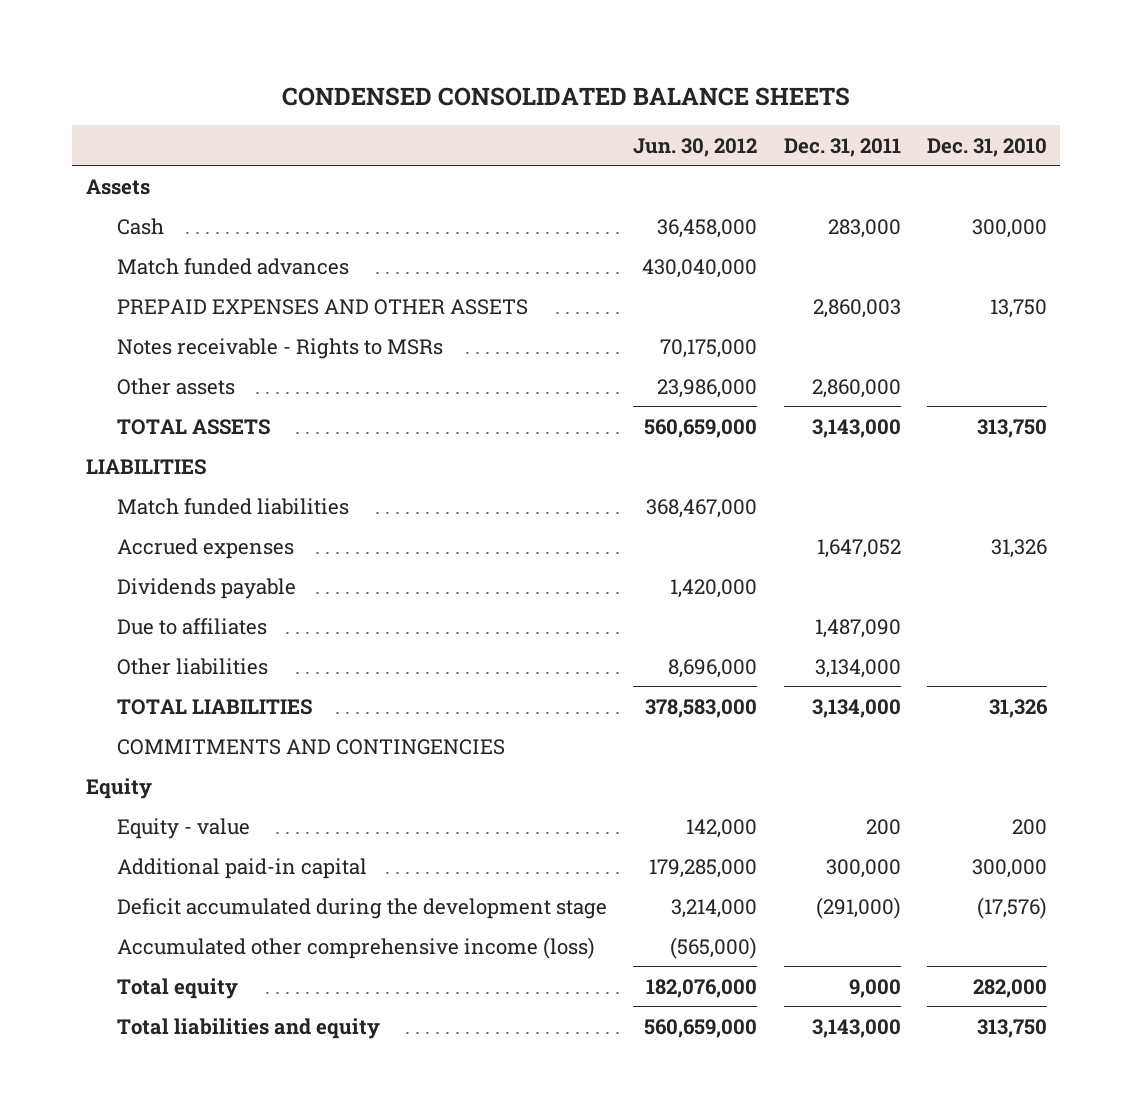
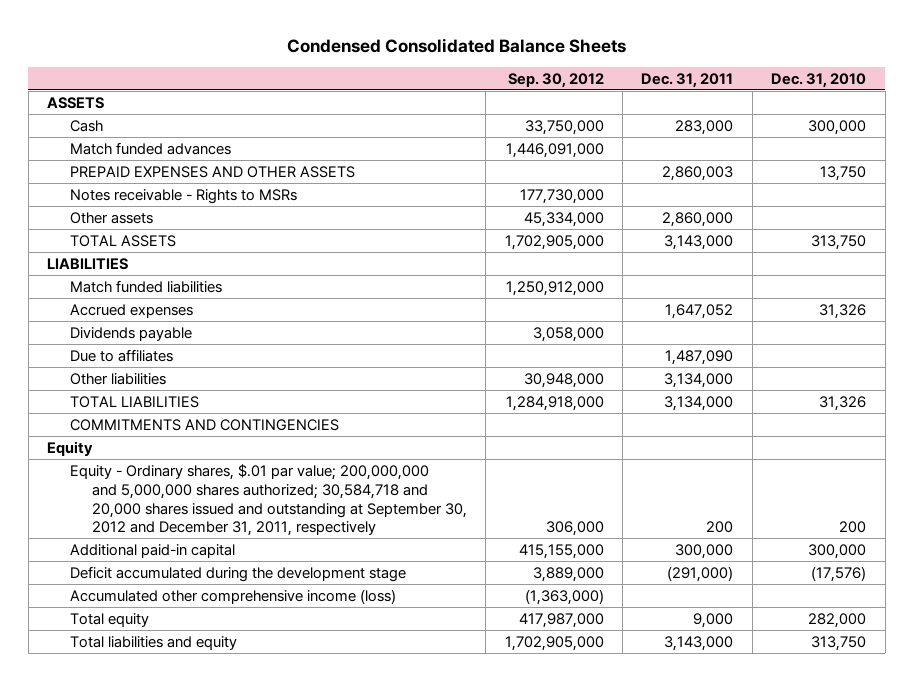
- CONDENSED CONSOLIDATED BALANCE SHEETS
+ Condensed Consolidated Balance Sheets
- | Jun. 30, 2012 | Dec. 31, 2011 | Dec. 31, 2010
+ | Sep. 30, 2012 | Dec. 31, 2011 | Dec. 31, 2010
- Assets
+ ASSETS
- Equity - value | 142,000 | 200 | 200
+ Equity - Ordinary shares, $.01 par value; 200,000,000 and 5,000,000 shares authorized; 30,584,718 and 20,000 shares issued and outstanding at September 30, 2012 and December 31, 2011, respectively | 306,000 | 200 | 200

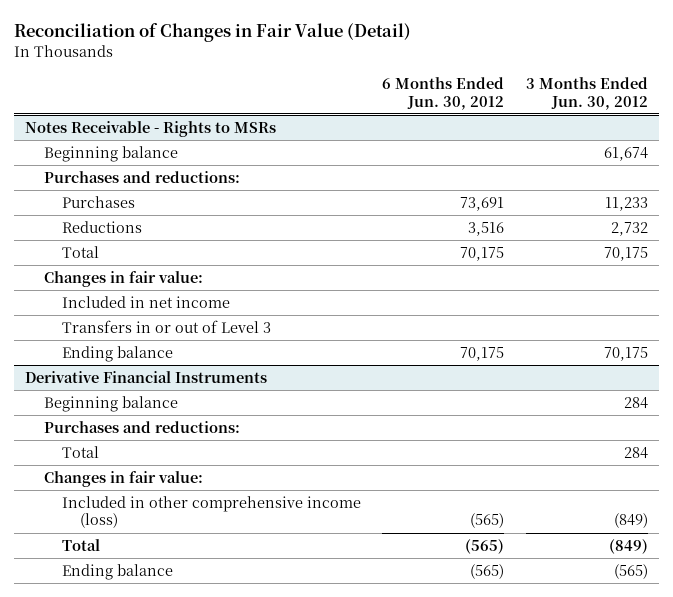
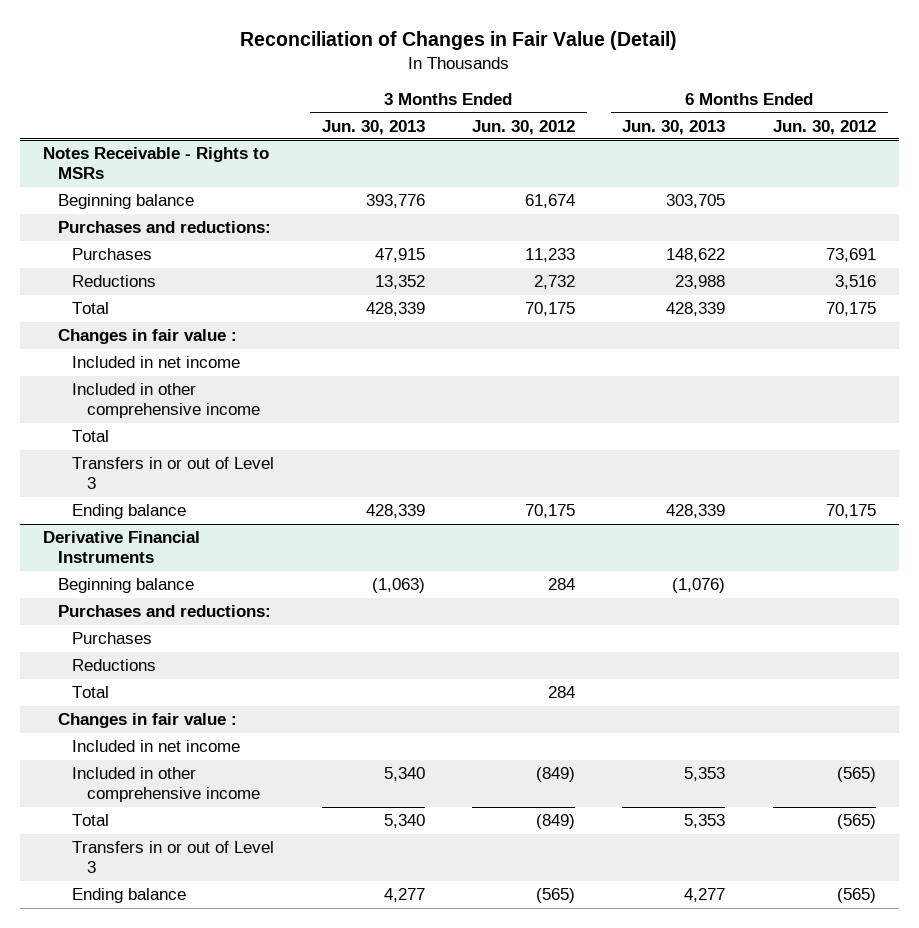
- | 6 Months Ended Jun. 30, 2012 | 3 Months Ended Jun. 30, 2012
+ | 3 Months Ended Jun. 30, 2013 | 3 Months Ended Jun. 30, 2012 | 6 Months Ended Jun. 30, 2013 | 6 Months Ended Jun. 30, 2012
@ Notes Receivable - Rights to MSRs
- Changes in fair value:
+ Changes in fair value :
+ Included in other comprehensive income
+ Total
@ Derivative Financial Instruments
+ Purchases
+ Reductions
- Changes in fair value:
- Included in other comprehensive income (loss) | (565) | (849)
+ Changes in fair value :
+ Included in net income
+ Included in other comprehensive income | 5,340 | (849) | 5,353 | (565)
+ Transfers in or out of Level 3

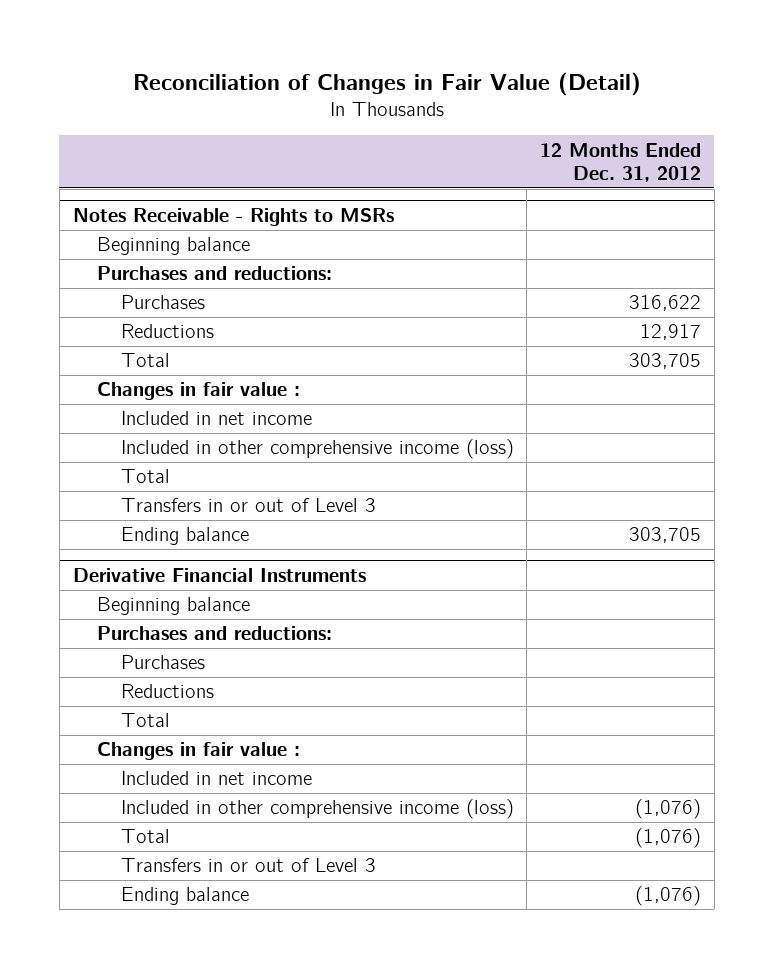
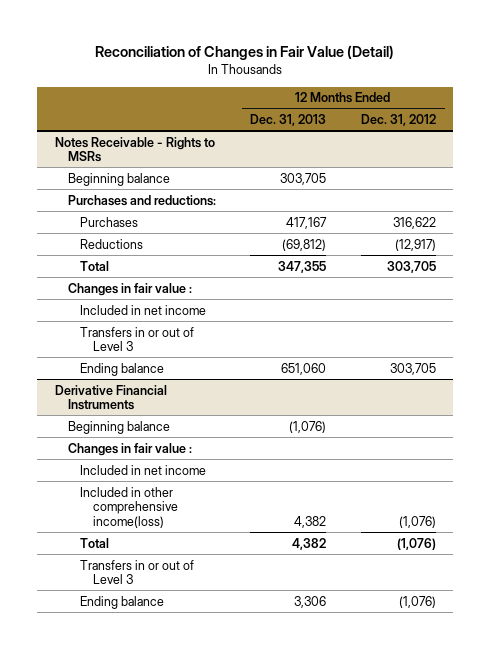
- | 12 Months Ended Dec. 31, 2012
+ | 12 Months Ended Dec. 31, 2013 | 12 Months Ended Dec. 31, 2012
@ Notes Receivable - Rights to MSRs
- Reductions | 12,917
+ Reductions | (69,812) | (12,917)
- Included in other comprehensive income (loss)
- Total
@ Derivative Financial Instruments
- Purchases and reductions:
- Purchases
- Reductions
- Total
- Included in other comprehensive income (loss) | (1,076)
+ Included in other comprehensive income(loss) | 4,382 | (1,076)

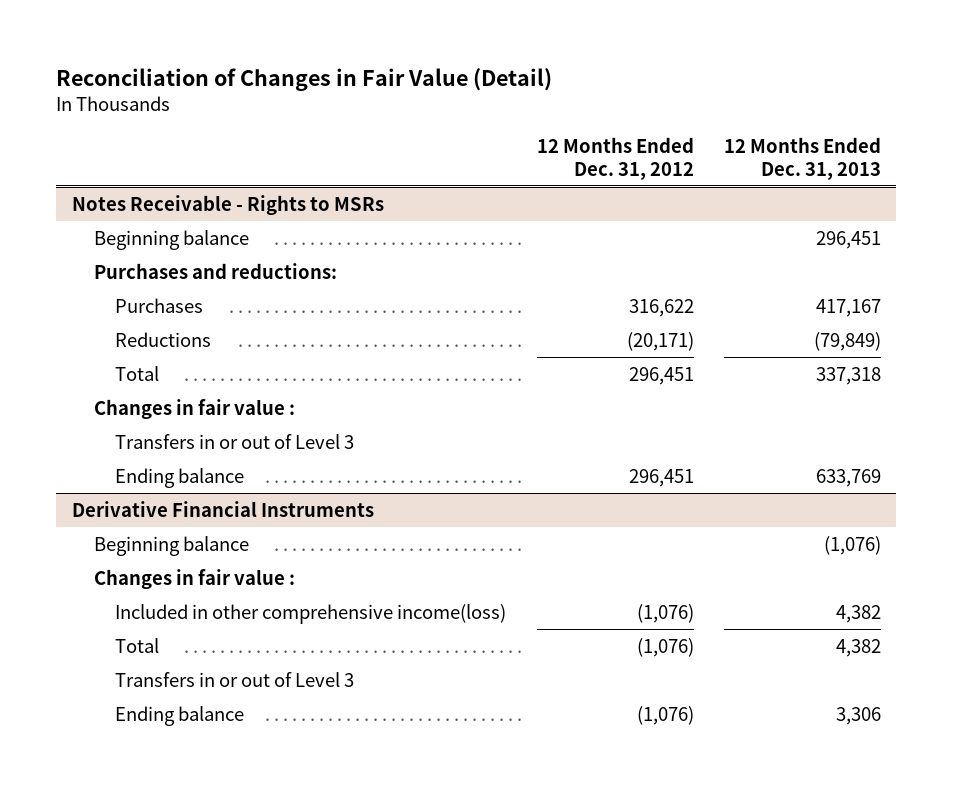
- | 12 Months Ended Dec. 31, 2013 | 12 Months Ended Dec. 31, 2012
+ | 12 Months Ended Dec. 31, 2012 | 12 Months Ended Dec. 31, 2013
@ Notes Receivable - Rights to MSRs
- Beginning balance | 303,705 |
+ Beginning balance | | 296,451
- Reductions | (69,812) | (12,917)
- Total | 347,355 | 303,705
+ Reductions | (20,171) | (79,849)
+ Total | 296,451 | 337,318
- Included in net income
- Ending balance | 651,060 | 303,705
+ Ending balance | 296,451 | 633,769
@ Derivative Financial Instruments
- Included in net income

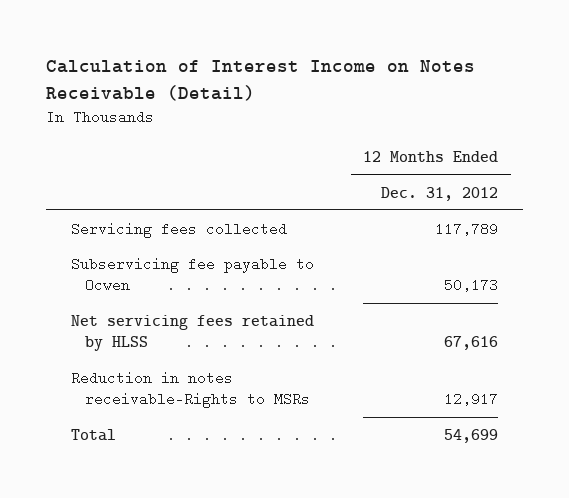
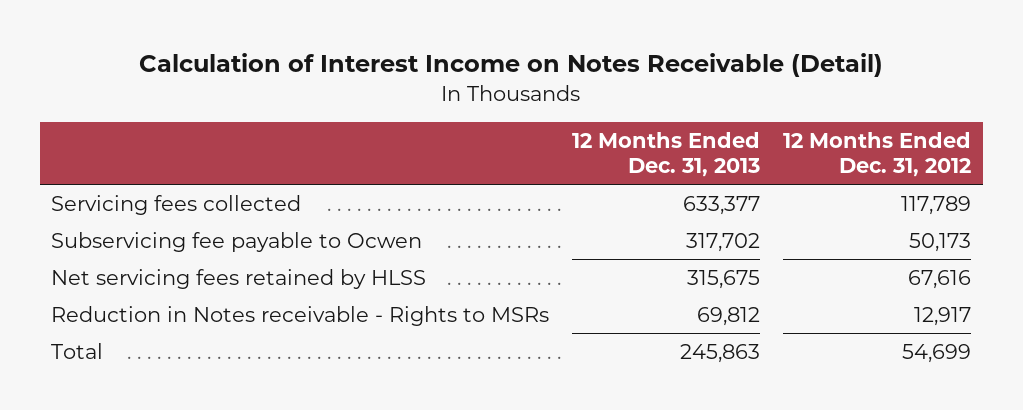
- | 12 Months Ended Dec. 31, 2012
+ | 12 Months Ended Dec. 31, 2013 | 12 Months Ended Dec. 31, 2012
- Reduction in notes receivable-Rights to MSRs | 12,917
+ Reduction in Notes receivable - Rights to MSRs | 69,812 | 12,917

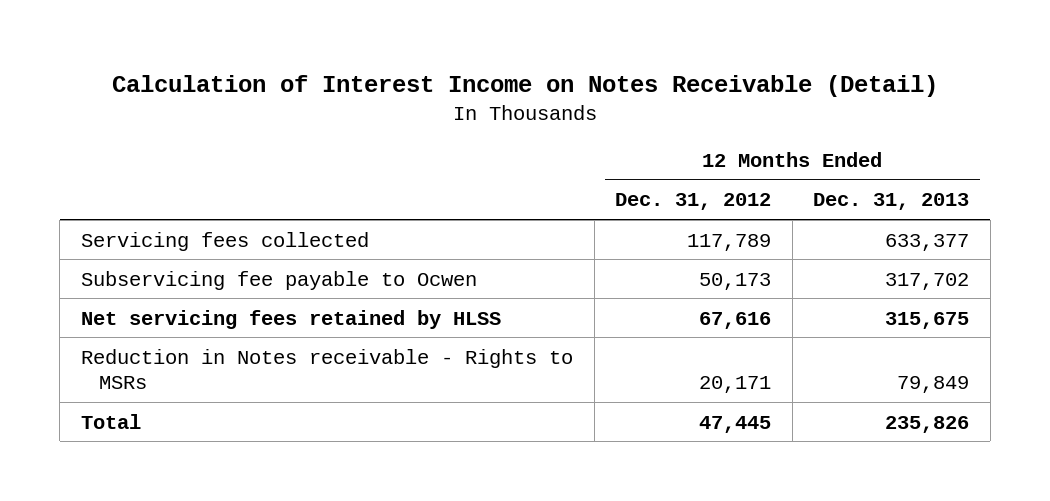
- | 12 Months Ended Dec. 31, 2013 | 12 Months Ended Dec. 31, 2012
+ | 12 Months Ended Dec. 31, 2012 | 12 Months Ended Dec. 31, 2013
- Reduction in Notes receivable - Rights to MSRs | 69,812 | 12,917
- Total | 245,863 | 54,699
+ Reduction in Notes receivable - Rights to MSRs | 20,171 | 79,849
+ Total | 47,445 | 235,826

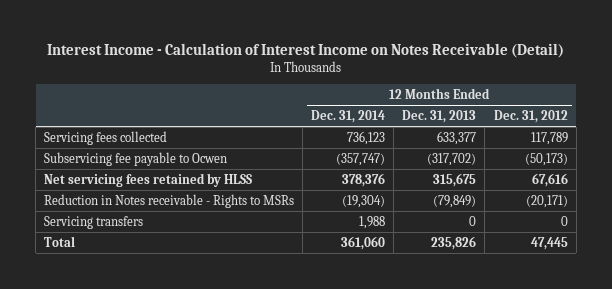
- Calculation of Interest Income on Notes Receivable (Detail)
+ Interest Income - Calculation of Interest Income on Notes Receivable (Detail)
- | 12 Months Ended Dec. 31, 2012 | 12 Months Ended Dec. 31, 2013
+ | 12 Months Ended Dec. 31, 2014 | 12 Months Ended Dec. 31, 2013 | 12 Months Ended Dec. 31, 2012
- Subservicing fee payable to Ocwen | 50,173 | 317,702
+ Subservicing fee payable to Ocwen | (357,747) | (317,702) | (50,173)
- Reduction in Notes receivable - Rights to MSRs | 20,171 | 79,849
+ Reduction in Notes receivable - Rights to MSRs | (19,304) | (79,849) | (20,171)
+ Servicing transfers | 1,988 | 0 | 0

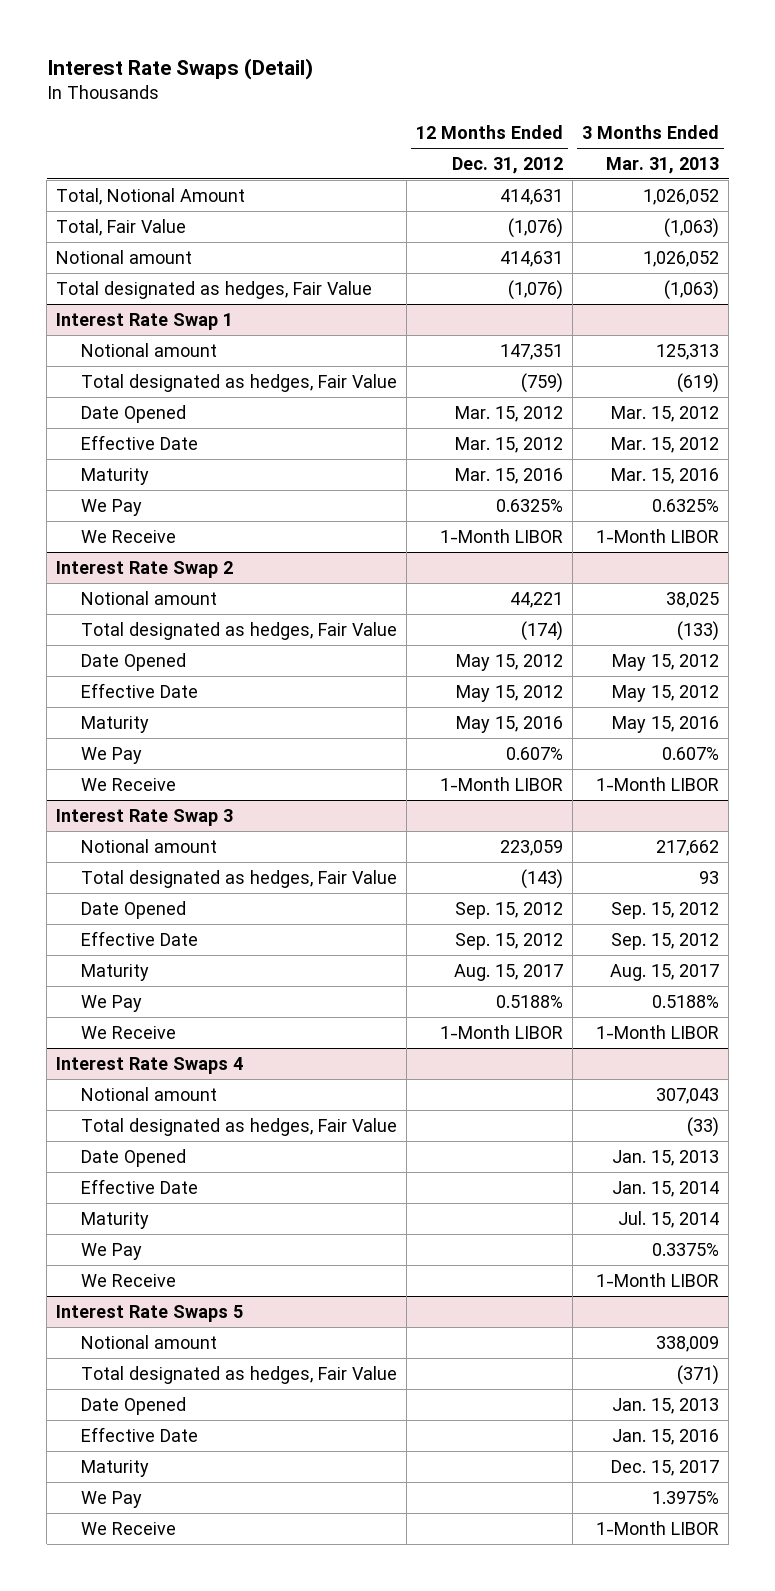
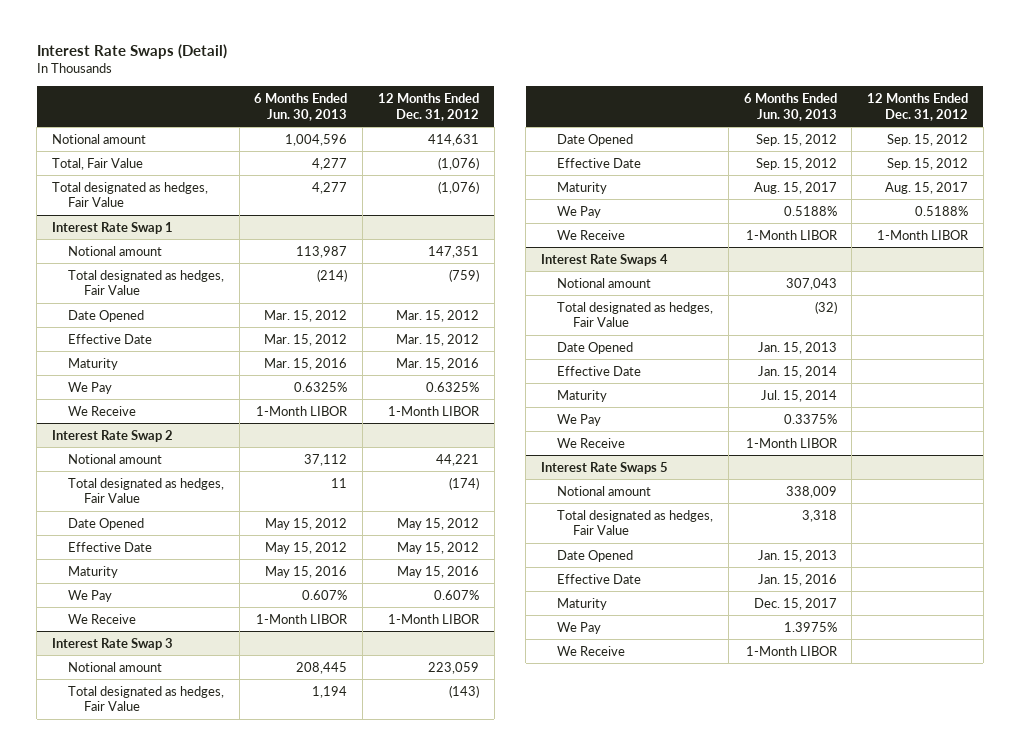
- | 12 Months Ended Dec. 31, 2012 | 3 Months Ended Mar. 31, 2013
+ | 6 Months Ended Jun. 30, 2013 | 12 Months Ended Dec. 31, 2012
- Total, Notional Amount | 414,631 | 1,026,052
moved down: Total, Fair Value | 4,277 | (1,076)

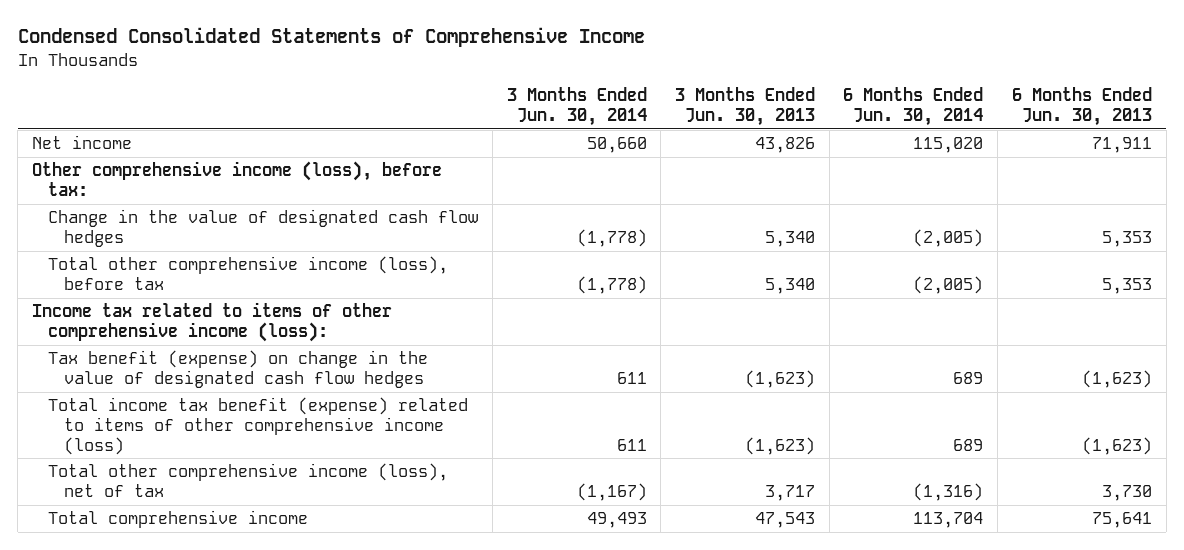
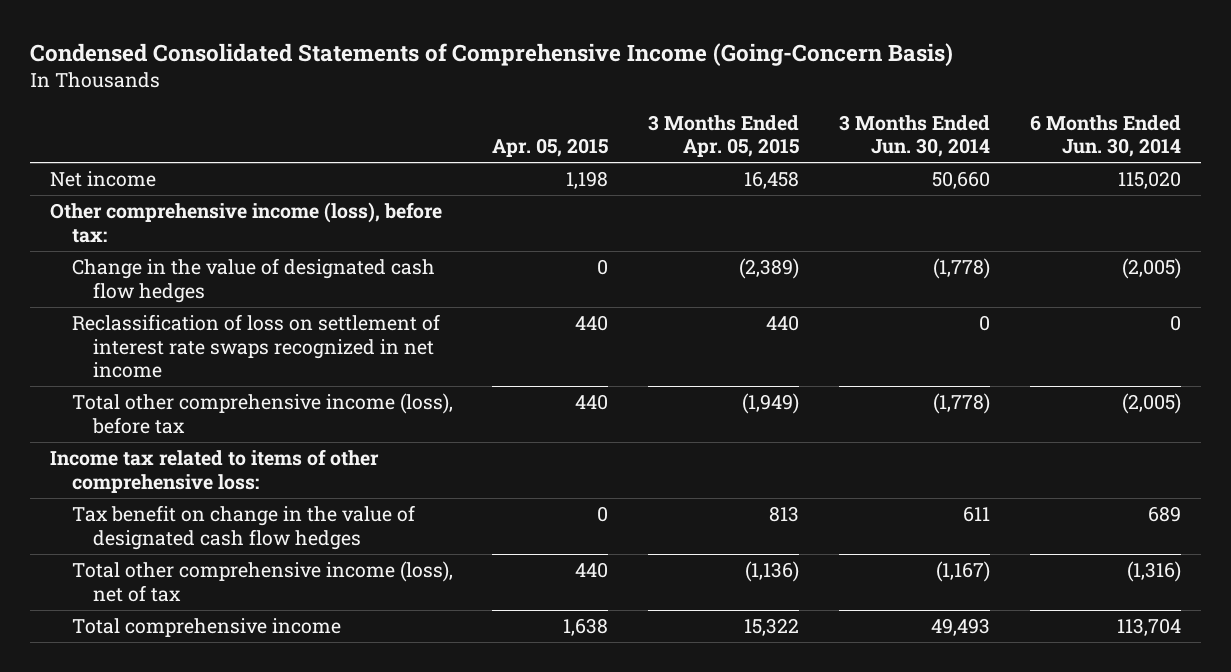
- Condensed Consolidated Statements of Comprehensive Income
+ Condensed Consolidated Statements of Comprehensive Income (Going-Concern Basis)
- | 3 Months Ended Jun. 30, 2014 | 3 Months Ended Jun. 30, 2013 | 6 Months Ended Jun. 30, 2014 | 6 Months Ended Jun. 30, 2013
+ | Apr. 05, 2015 | 3 Months Ended Apr. 05, 2015 | 3 Months Ended Jun. 30, 2014 | 6 Months Ended Jun. 30, 2014
+ Reclassification of loss on settlement of interest rate swaps recognized in net income | 440 | 440 | 0 | 0
- Income tax related to items of other comprehensive income (loss):
- Tax benefit (expense) on change in the value of designated cash flow hedges | 611 | (1,623) | 689 | (1,623)
- Total income tax benefit (expense) related to items of other comprehensive income (loss) | 611 | (1,623) | 689 | (1,623)
+ Income tax related to items of other comprehensive loss:
+ Tax benefit on change in the value of designated cash flow hedges | 0 | 813 | 611 | 689

